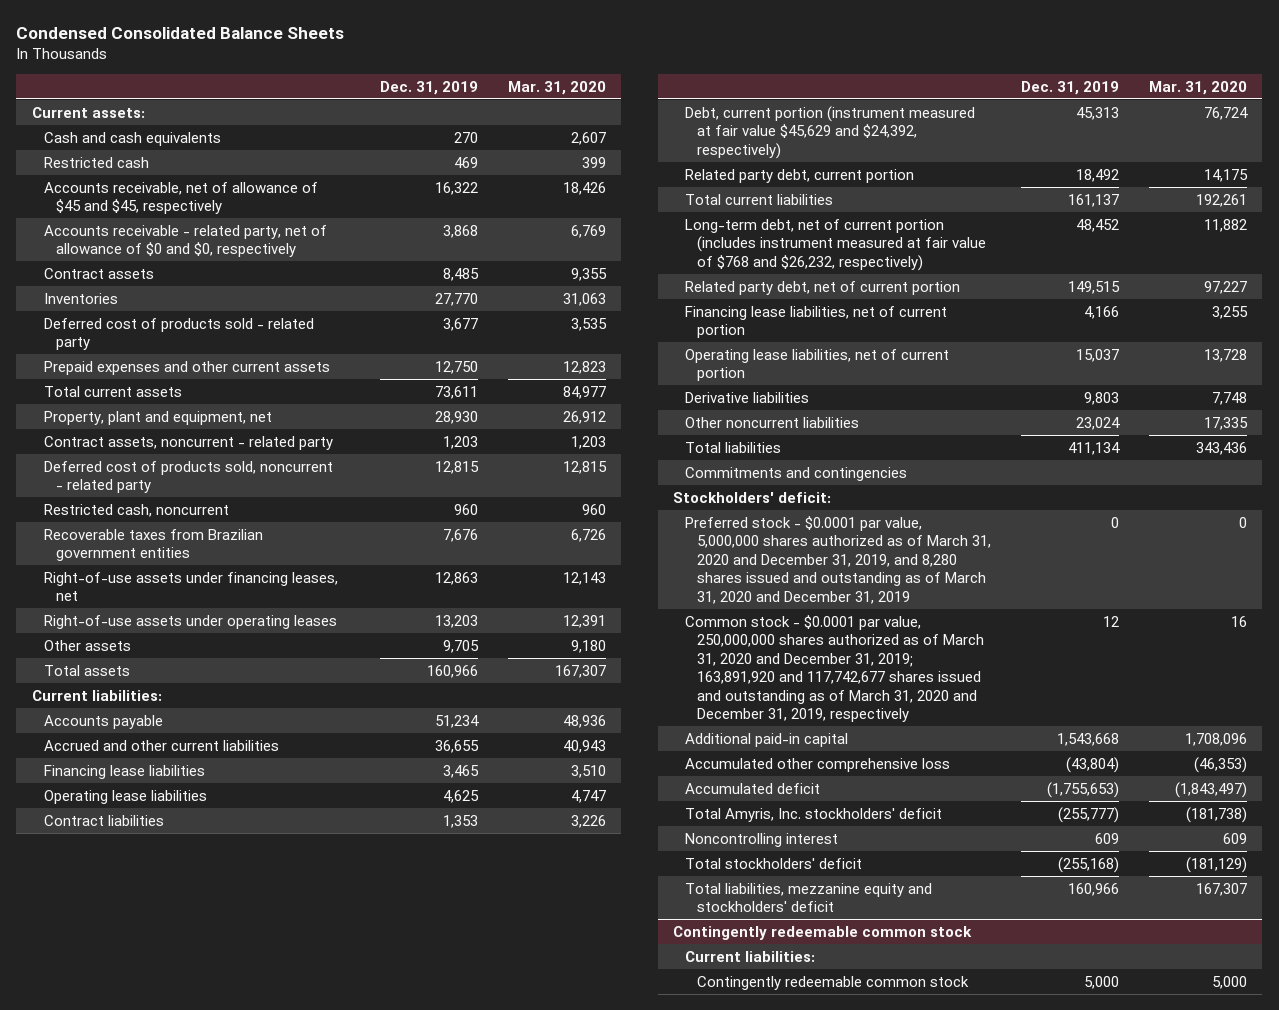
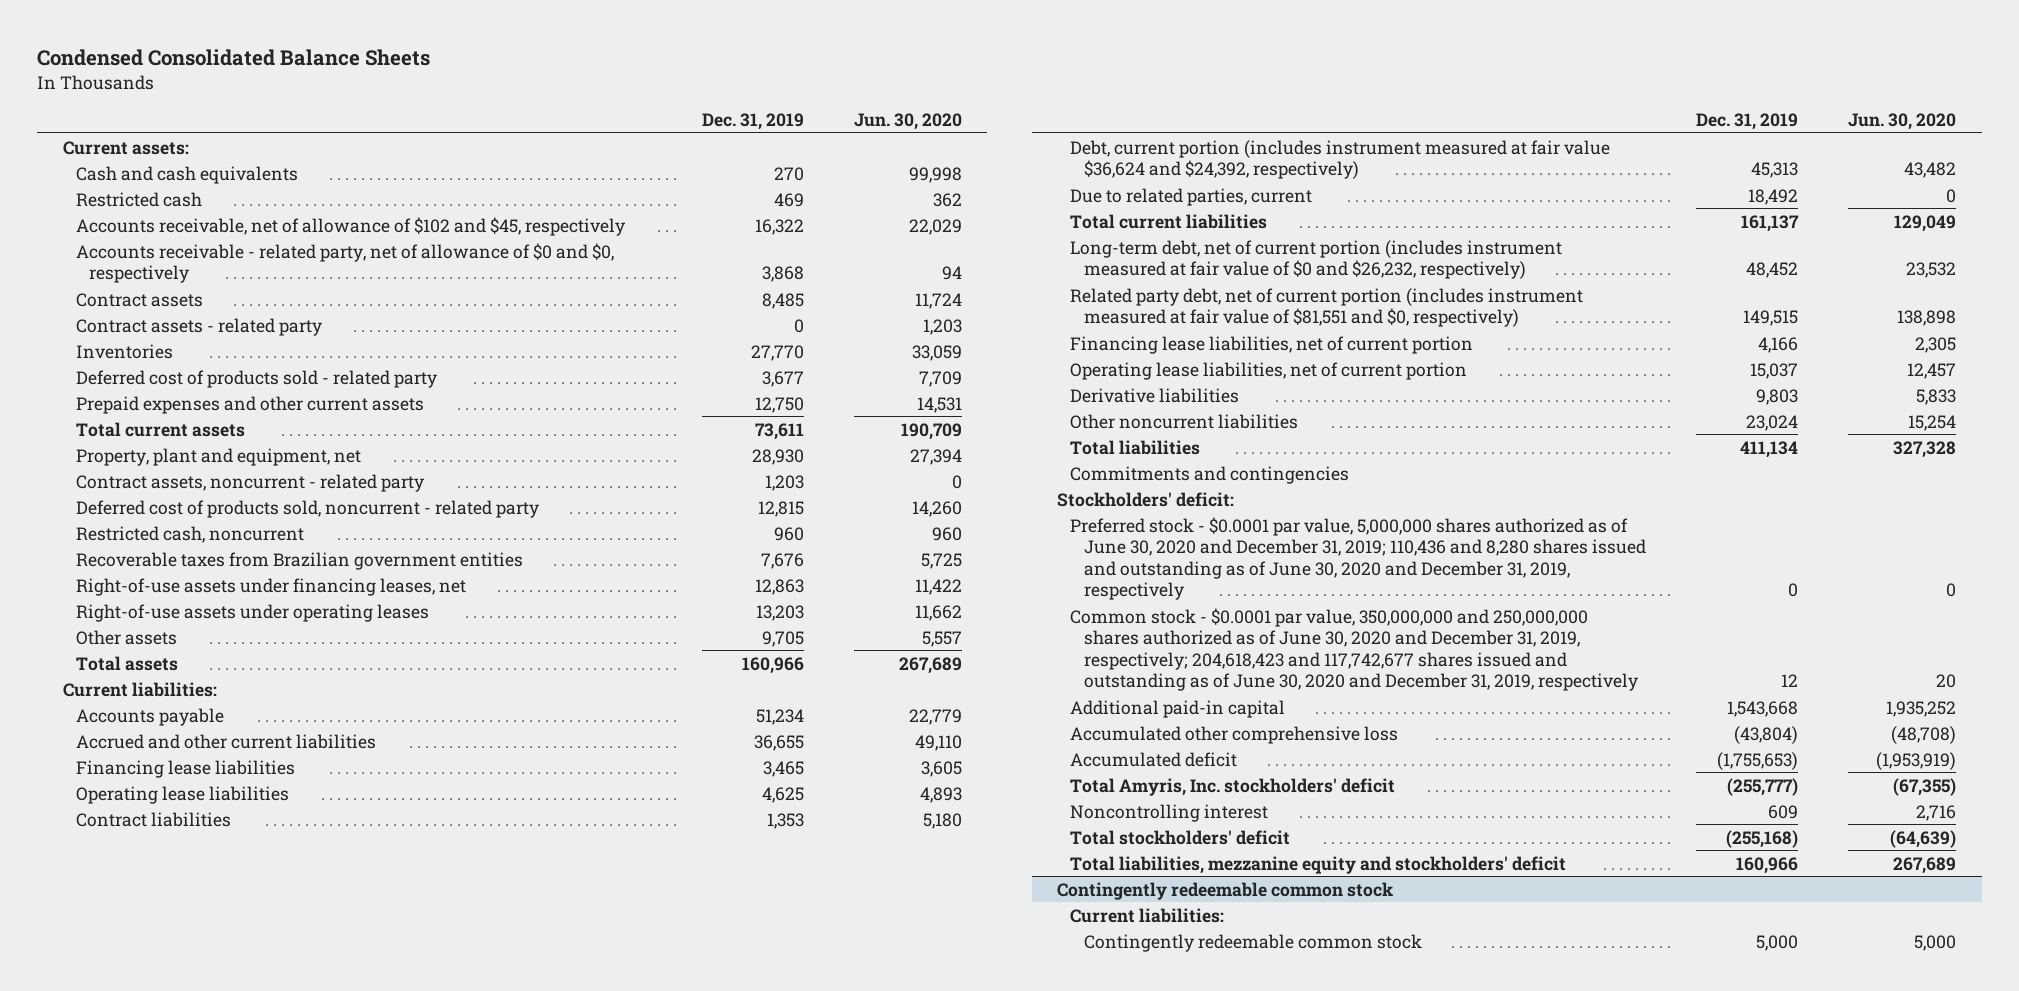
- | Dec. 31, 2019 | Mar. 31, 2020
+ | Dec. 31, 2019 | Jun. 30, 2020
- Accounts receivable, net of allowance of $45 and $45, respectively | 16,322 | 18,426
+ Accounts receivable, net of allowance of $102 and $45, respectively | 16,322 | 22,029
+ Contract assets - related party | 0 | 1,203
- Debt, current portion (instrument measured at fair value $45,629 and $24,392, respectively) | 45,313 | 76,724
- Related party debt, current portion | 18,492 | 14,175
+ Debt, current portion (includes instrument measured at fair value $36,624 and $24,392, respectively) | 45,313 | 43,482
+ Due to related parties, current | 18,492 | 0
- Long-term debt, net of current portion (includes instrument measured at fair value of $768 and $26,232, respectively) | 48,452 | 11,882
- Related party debt, net of current portion | 149,515 | 97,227
+ Long-term debt, net of current portion (includes instrument measured at fair value of $0 and $26,232, respectively) | 48,452 | 23,532
+ Related party debt, net of current portion (includes instrument measured at fair value of $81,551 and $0, respectively) | 149,515 | 138,898
- Preferred stock - $0.0001 par value, 5,000,000 shares authorized as of March 31, 2020 and December 31, 2019, and 8,280 shares issued and outstanding as of March 31, 2020 and December 31, 2019 | 0 | 0
- Common stock - $0.0001 par value, 250,000,000 shares authorized as of March 31, 2020 and December 31, 2019; 163,891,920 and 117,742,677 shares issued and outstanding as of March 31, 2020 and December 31, 2019, respectively | 12 | 16
+ Preferred stock - $0.0001 par value, 5,000,000 shares authorized as of June 30, 2020 and December 31, 2019; 110,436 and 8,280 shares issued and outstanding as of June 30, 2020 and December 31, 2019, respectively | 0 | 0
+ Common stock - $0.0001 par value, 350,000,000 and 250,000,000 shares authorized as of June 30, 2020 and December 31, 2019, respectively; 204,618,423 and 117,742,677 shares issued and outstanding as of June 30, 2020 and December 31, 2019, respectively | 12 | 20

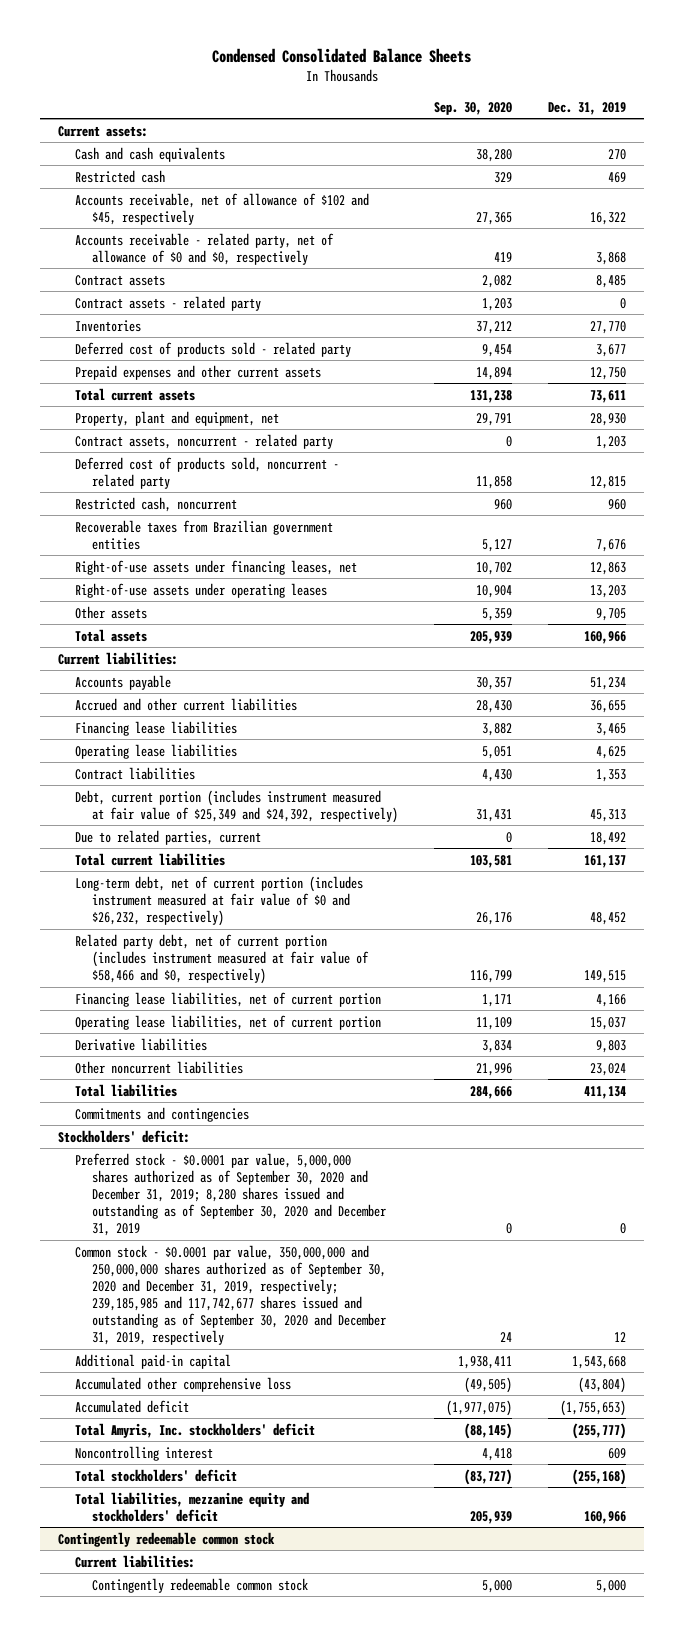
- | Dec. 31, 2019 | Jun. 30, 2020
+ | Sep. 30, 2020 | Dec. 31, 2019
- Debt, current portion (includes instrument measured at fair value $36,624 and $24,392, respectively) | 45,313 | 43,482
+ Debt, current portion (includes instrument measured at fair value of $25,349 and $24,392, respectively) | 31,431 | 45,313
- Related party debt, net of current portion (includes instrument measured at fair value of $81,551 and $0, respectively) | 149,515 | 138,898
+ Related party debt, net of current portion (includes instrument measured at fair value of $58,466 and $0, respectively) | 116,799 | 149,515
- Preferred stock - $0.0001 par value, 5,000,000 shares authorized as of June 30, 2020 and December 31, 2019; 110,436 and 8,280 shares issued and outstanding as of June 30, 2020 and December 31, 2019, respectively | 0 | 0
- Common stock - $0.0001 par value, 350,000,000 and 250,000,000 shares authorized as of June 30, 2020 and December 31, 2019, respectively; 204,618,423 and 117,742,677 shares issued and outstanding as of June 30, 2020 and December 31, 2019, respectively | 12 | 20
+ Preferred stock - $0.0001 par value, 5,000,000 shares authorized as of September 30, 2020 and December 31, 2019; 8,280 shares issued and outstanding as of September 30, 2020 and December 31, 2019 | 0 | 0
+ Common stock - $0.0001 par value, 350,000,000 and 250,000,000 shares authorized as of September 30, 2020 and December 31, 2019, respectively; 239,185,985 and 117,742,677 shares issued and outstanding as of September 30, 2020 and December 31, 2019, respectively | 24 | 12

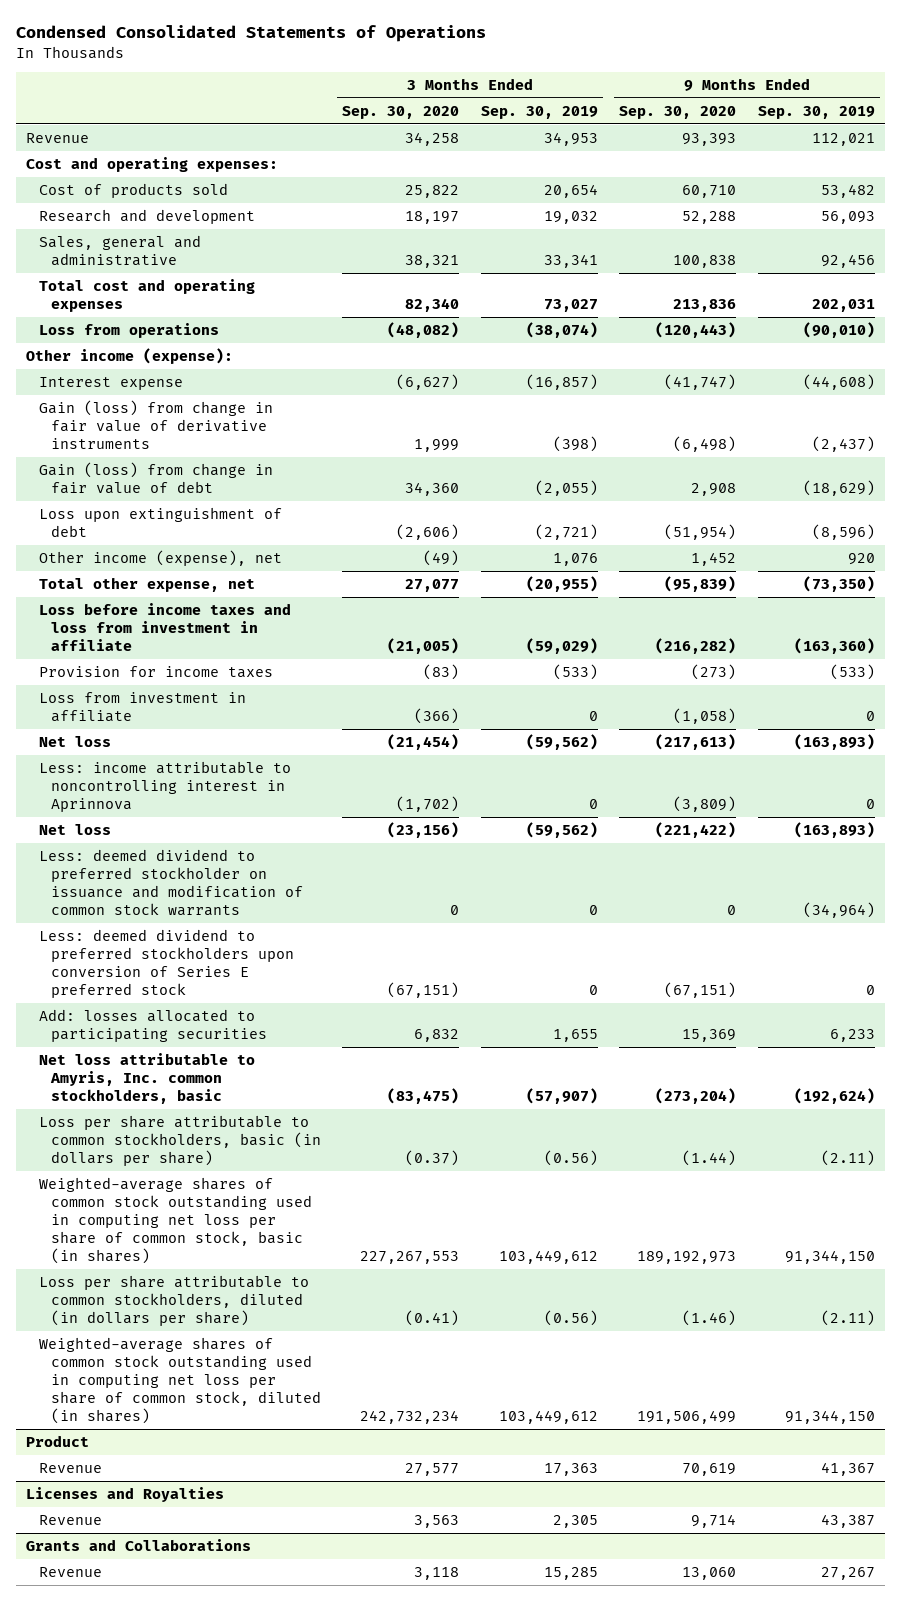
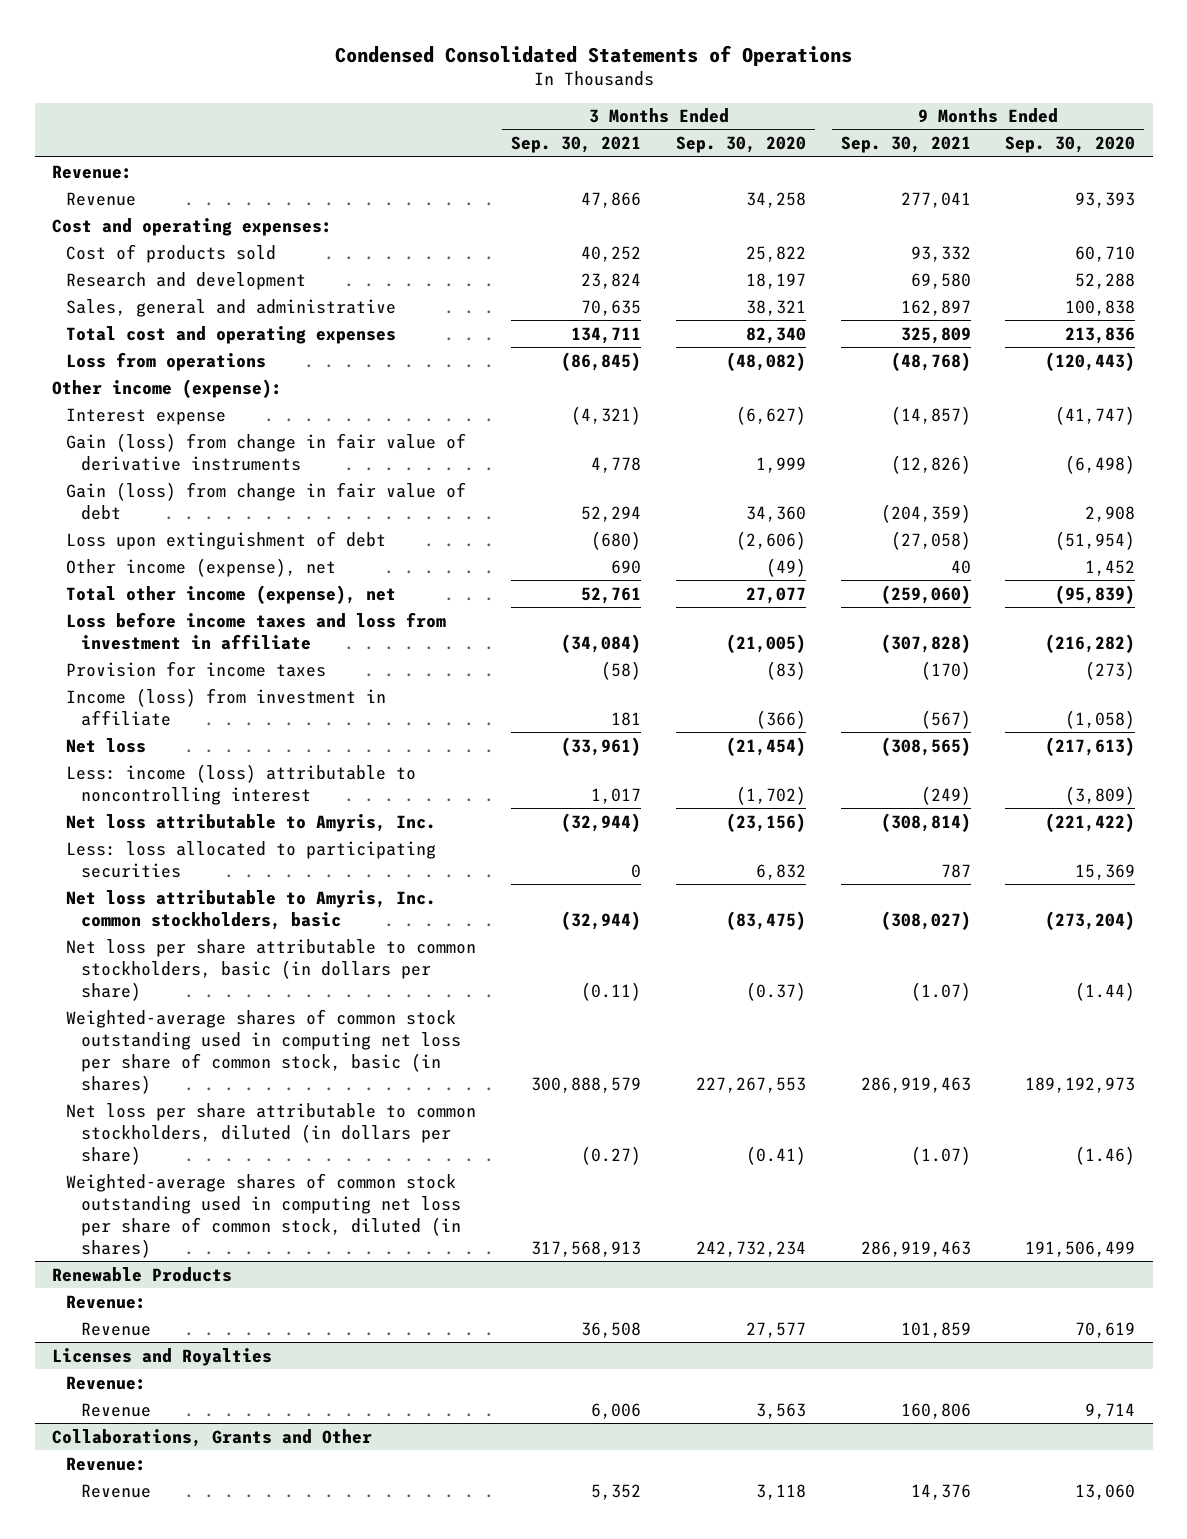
- | 3 Months Ended Sep. 30, 2020 | 3 Months Ended Sep. 30, 2019 | 9 Months Ended Sep. 30, 2020 | 9 Months Ended Sep. 30, 2019
+ | 3 Months Ended Sep. 30, 2021 | 3 Months Ended Sep. 30, 2020 | 9 Months Ended Sep. 30, 2021 | 9 Months Ended Sep. 30, 2020
+ Revenue:
- Total other expense, net | 27,077 | (20,955) | (95,839) | (73,350)
+ Total other income (expense), net | 52,761 | 27,077 | (259,060) | (95,839)
- Loss from investment in affiliate | (366) | 0 | (1,058) | 0
+ Income (loss) from investment in affiliate | 181 | (366) | (567) | (1,058)
- Less: income attributable to noncontrolling interest in Aprinnova | (1,702) | 0 | (3,809) | 0
- Net loss | (23,156) | (59,562) | (221,422) | (163,893)
- Less: deemed dividend to preferred stockholder on issuance and modification of common stock warrants | 0 | 0 | 0 | (34,964)
- Less: deemed dividend to preferred stockholders upon conversion of Series E preferred stock | (67,151) | 0 | (67,151) | 0
- Add: losses allocated to participating securities | 6,832 | 1,655 | 15,369 | 6,233
+ Less: income (loss) attributable to noncontrolling interest | 1,017 | (1,702) | (249) | (3,809)
+ Net loss attributable to Amyris, Inc. | (32,944) | (23,156) | (308,814) | (221,422)
+ Less: loss allocated to participating securities | 0 | 6,832 | 787 | 15,369
- Loss per share attributable to common stockholders, basic (in dollars per share) | (0.37) | (0.56) | (1.44) | (2.11)
+ Net loss per share attributable to common stockholders, basic (in dollars per share) | (0.11) | (0.37) | (1.07) | (1.44)
- Loss per share attributable to common stockholders, diluted (in dollars per share) | (0.41) | (0.56) | (1.46) | (2.11)
+ Net loss per share attributable to common stockholders, diluted (in dollars per share) | (0.27) | (0.41) | (1.07) | (1.46)
- Product
+ Renewable Products
+ Revenue:
@ Licenses and Royalties
+ Revenue:
- Grants and Collaborations
+ Collaborations, Grants and Other
+ Revenue:

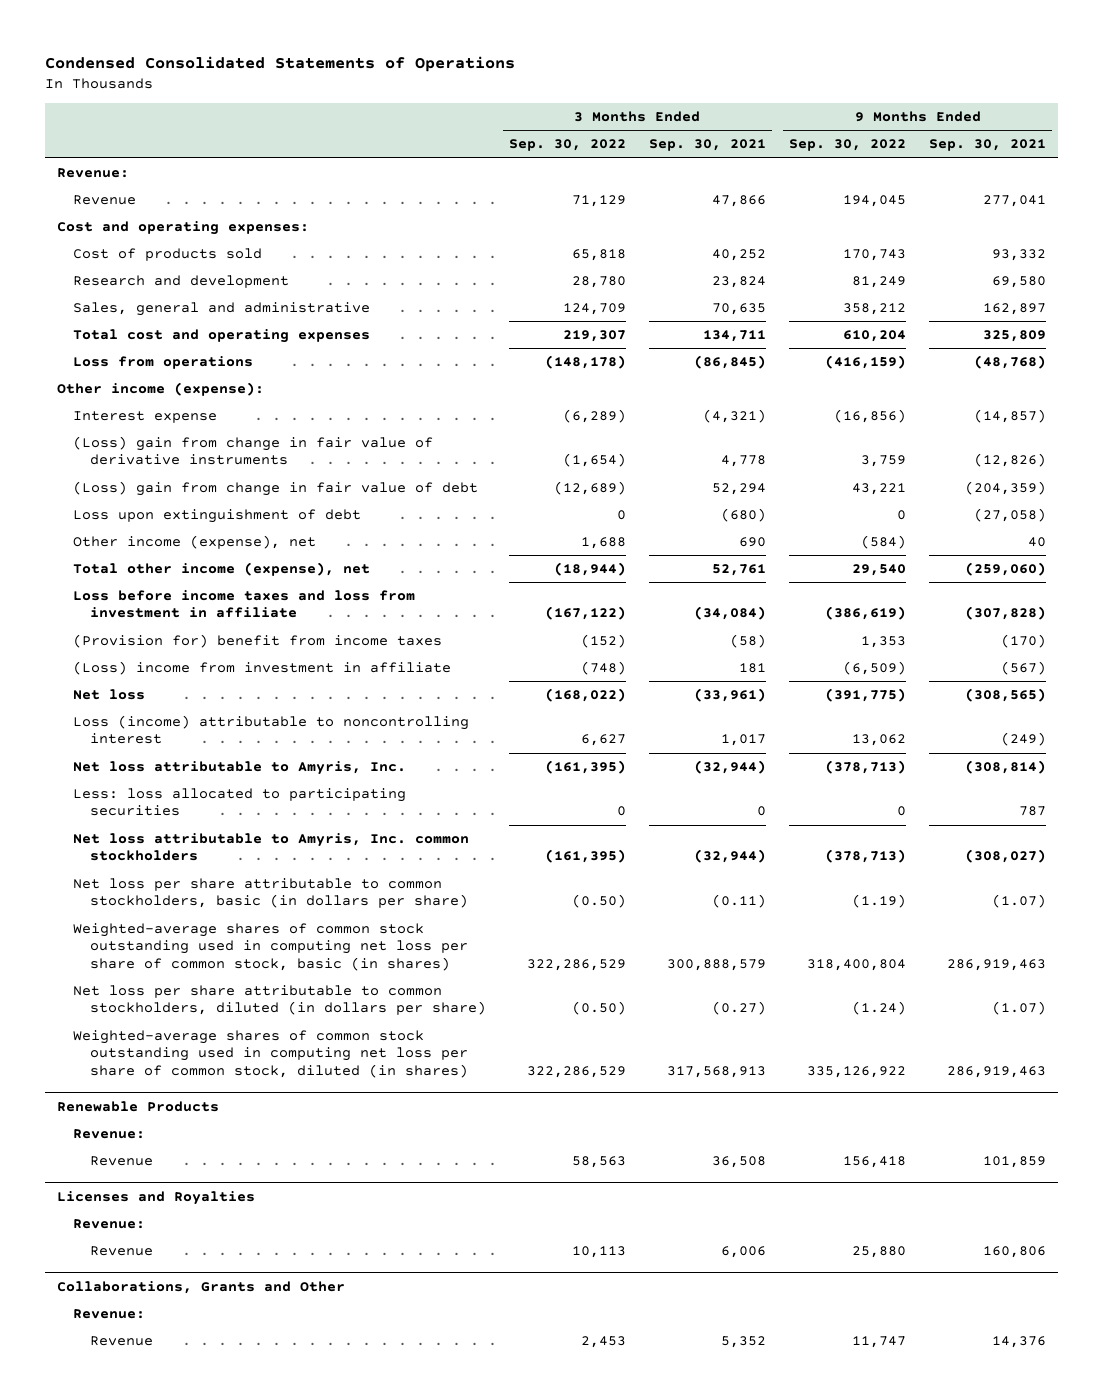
- | 3 Months Ended Sep. 30, 2021 | 3 Months Ended Sep. 30, 2020 | 9 Months Ended Sep. 30, 2021 | 9 Months Ended Sep. 30, 2020
+ | 3 Months Ended Sep. 30, 2022 | 3 Months Ended Sep. 30, 2021 | 9 Months Ended Sep. 30, 2022 | 9 Months Ended Sep. 30, 2021
- Gain (loss) from change in fair value of derivative instruments | 4,778 | 1,999 | (12,826) | (6,498)
- Gain (loss) from change in fair value of debt | 52,294 | 34,360 | (204,359) | 2,908
+ (Loss) gain from change in fair value of derivative instruments | (1,654) | 4,778 | 3,759 | (12,826)
+ (Loss) gain from change in fair value of debt | (12,689) | 52,294 | 43,221 | (204,359)
- Provision for income taxes | (58) | (83) | (170) | (273)
- Income (loss) from investment in affiliate | 181 | (366) | (567) | (1,058)
+ (Provision for) benefit from income taxes | (152) | (58) | 1,353 | (170)
+ (Loss) income from investment in affiliate | (748) | 181 | (6,509) | (567)
- Less: income (loss) attributable to noncontrolling interest | 1,017 | (1,702) | (249) | (3,809)
+ Loss (income) attributable to noncontrolling interest | 6,627 | 1,017 | 13,062 | (249)
- Net loss attributable to Amyris, Inc. common stockholders, basic | (32,944) | (83,475) | (308,027) | (273,204)
+ Net loss attributable to Amyris, Inc. common stockholders | (161,395) | (32,944) | (378,713) | (308,027)

